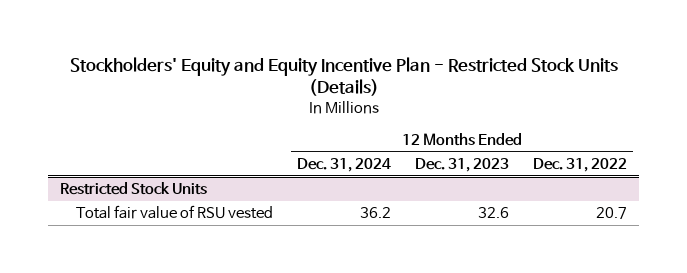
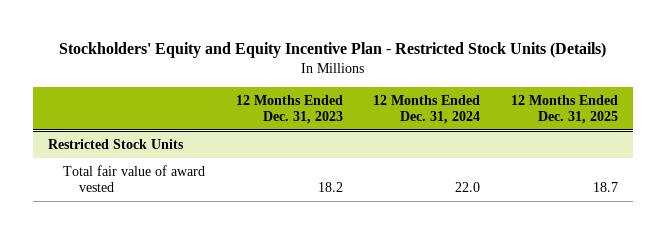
- | 12 Months Ended Dec. 31, 2024 | 12 Months Ended Dec. 31, 2023 | 12 Months Ended Dec. 31, 2022
+ | 12 Months Ended Dec. 31, 2023 | 12 Months Ended Dec. 31, 2024 | 12 Months Ended Dec. 31, 2025
@ Restricted Stock Units
- Total fair value of RSU vested | 36.2 | 32.6 | 20.7
+ Total fair value of award vested | 18.2 | 22.0 | 18.7

